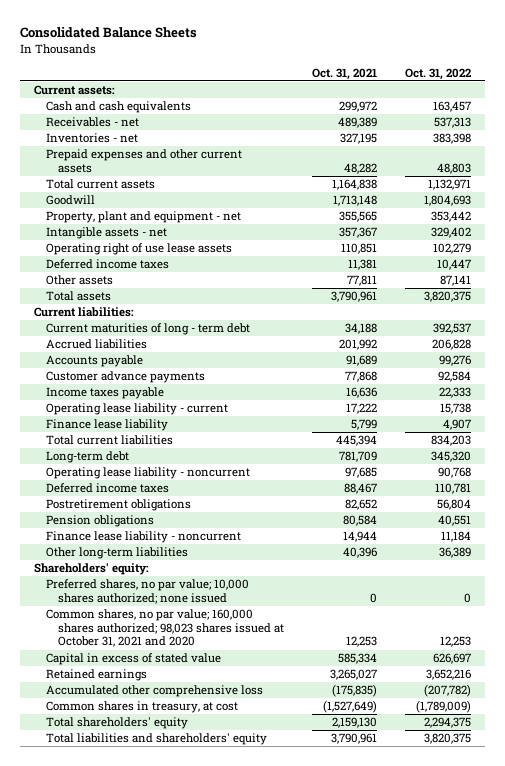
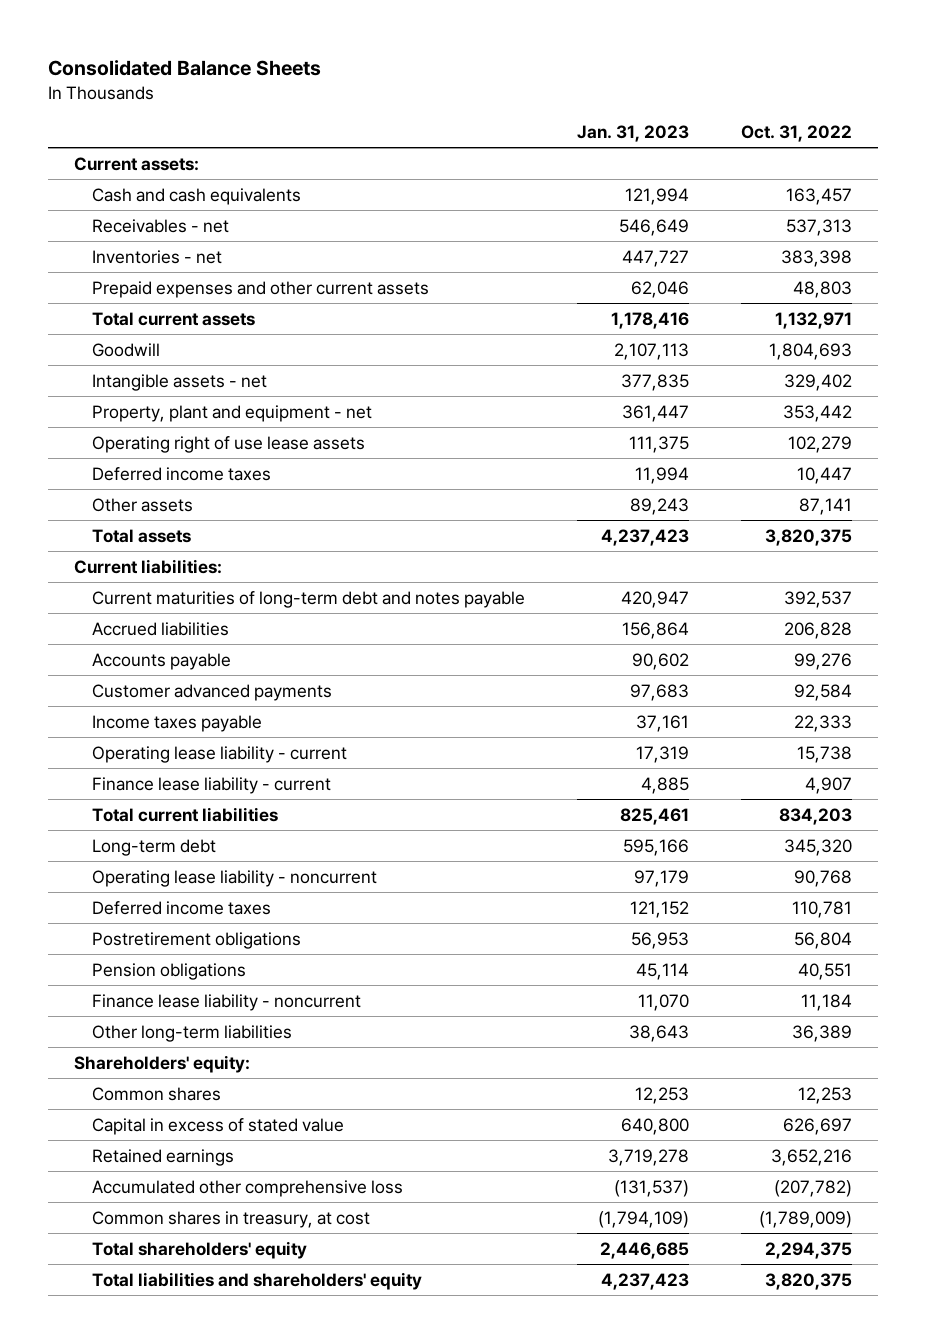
- | Oct. 31, 2021 | Oct. 31, 2022
+ | Jan. 31, 2023 | Oct. 31, 2022
moved down: Property, plant and equipment - net | 361,447 | 353,442
- Current maturities of long - term debt | 34,188 | 392,537
+ Current maturities of long-term debt and notes payable | 420,947 | 392,537
- Customer advance payments | 77,868 | 92,584
+ Customer advanced payments | 97,683 | 92,584
- Finance lease liability | 5,799 | 4,907
+ Finance lease liability - current | 4,885 | 4,907
- Preferred shares, no par value; 10,000 shares authorized; none issued | 0 | 0
- Common shares, no par value; 160,000 shares authorized; 98,023 shares issued at October 31, 2021 and 2020 | 12,253 | 12,253
+ Common shares | 12,253 | 12,253

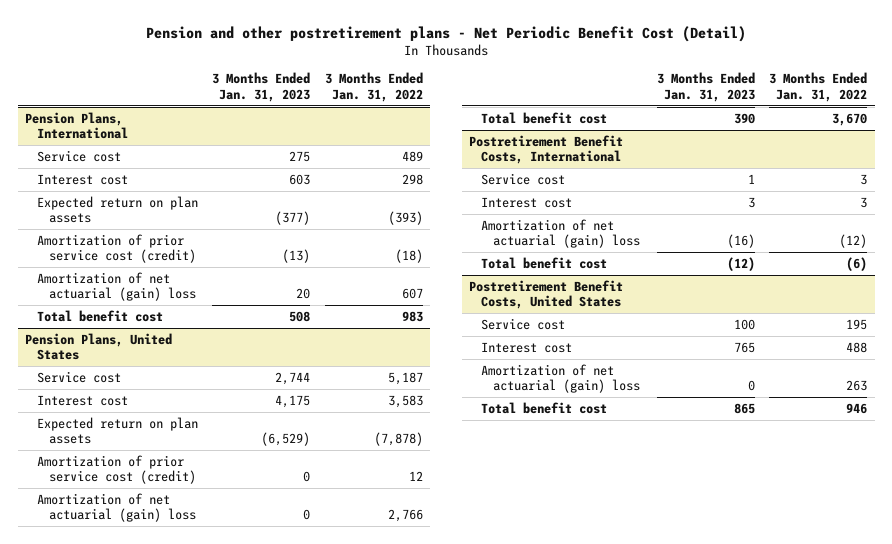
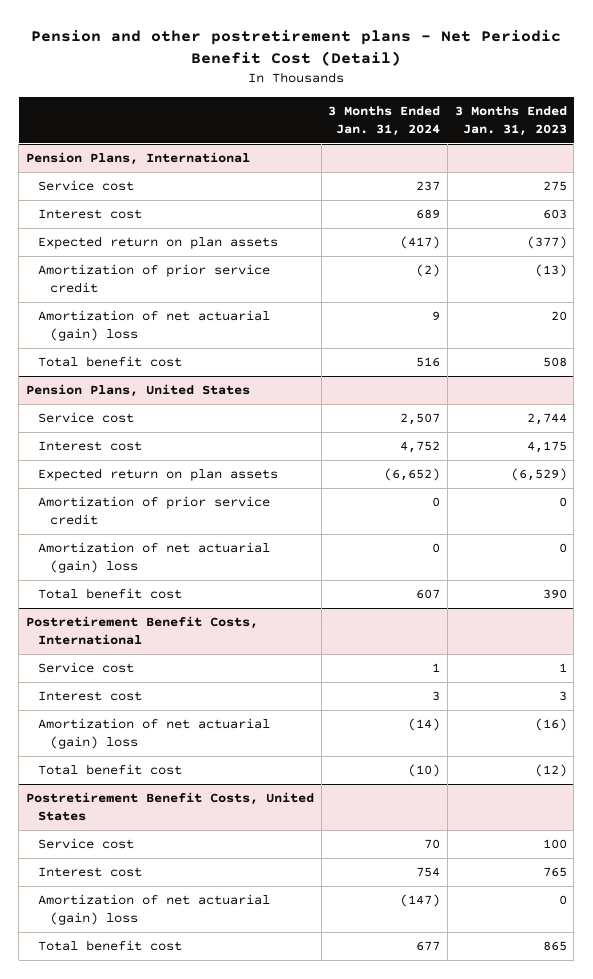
- | 3 Months Ended Jan. 31, 2023 | 3 Months Ended Jan. 31, 2022
+ | 3 Months Ended Jan. 31, 2024 | 3 Months Ended Jan. 31, 2023
@ Pension Plans, International
- Amortization of prior service cost (credit) | (13) | (18)
+ Amortization of prior service credit | (2) | (13)
@ Pension Plans, United States
- Amortization of prior service cost (credit) | 0 | 12
+ Amortization of prior service credit | 0 | 0

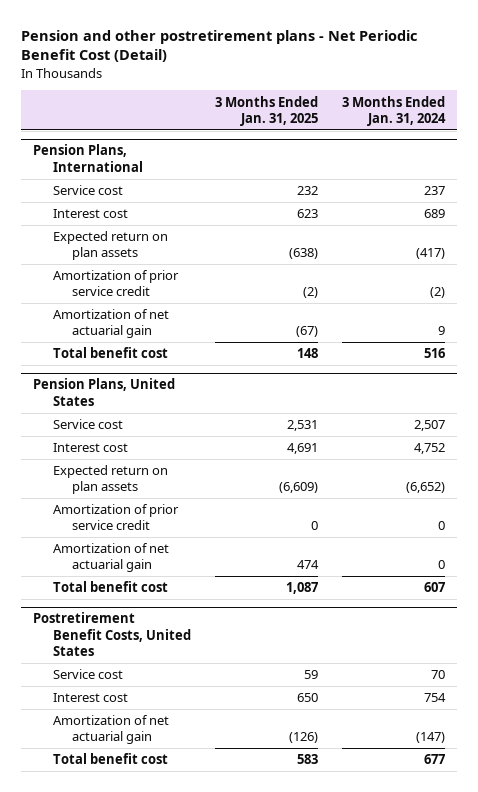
- | 3 Months Ended Jan. 31, 2024 | 3 Months Ended Jan. 31, 2023
+ | 3 Months Ended Jan. 31, 2025 | 3 Months Ended Jan. 31, 2024
@ Pension Plans, International
- Amortization of net actuarial (gain) loss | 9 | 20
+ Amortization of net actuarial gain | (67) | 9
@ Pension Plans, United States
- Amortization of net actuarial (gain) loss | 0 | 0
+ Amortization of net actuarial gain | 474 | 0
- Postretirement Benefit Costs, International
- Service cost | 1 | 1
- Interest cost | 3 | 3
- Amortization of net actuarial (gain) loss | (14) | (16)
- Total benefit cost | (10) | (12)
@ Postretirement Benefit Costs, United States
- Amortization of net actuarial (gain) loss | (147) | 0
+ Amortization of net actuarial gain | (126) | (147)

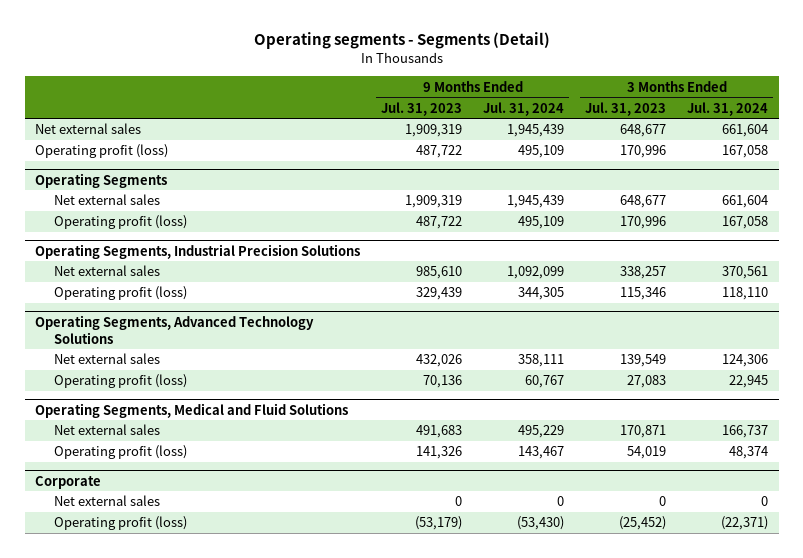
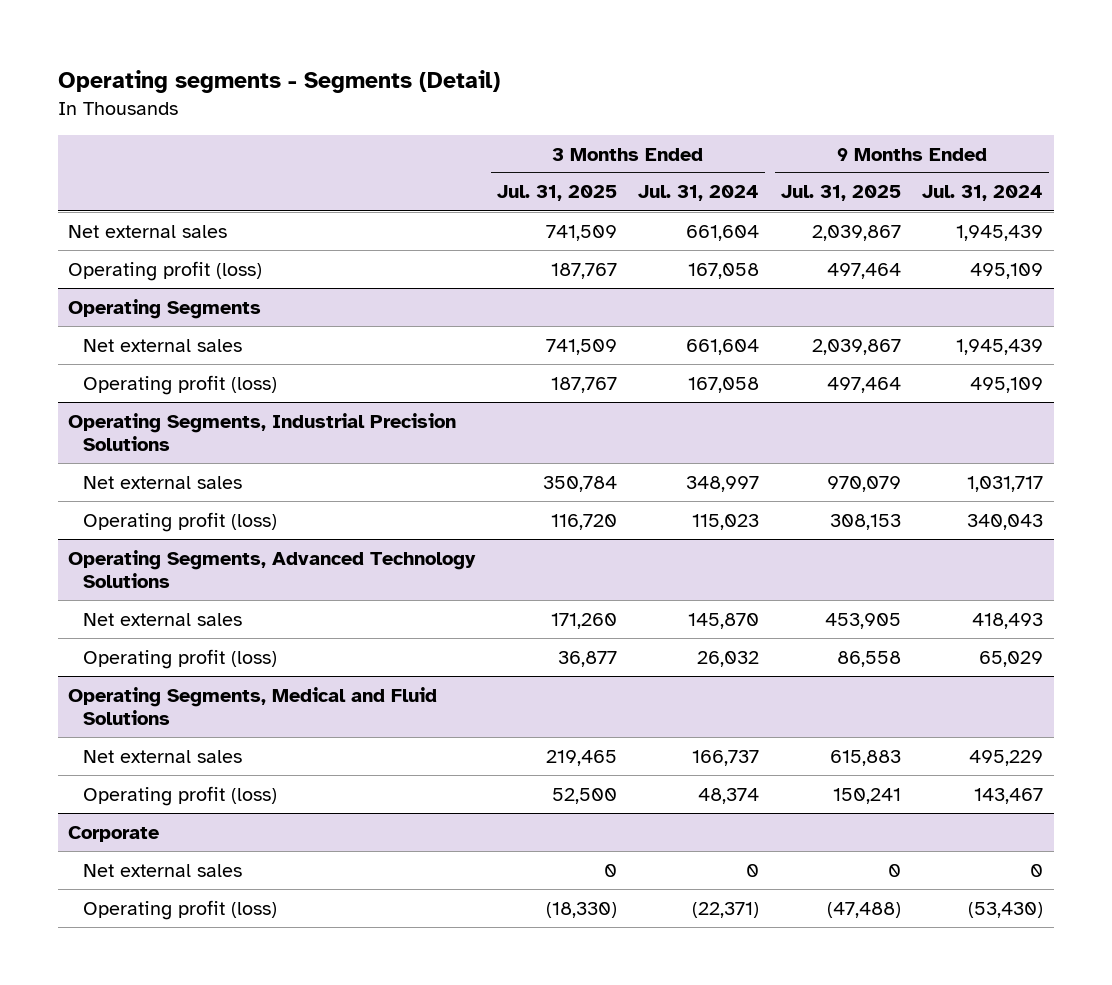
- | 9 Months Ended Jul. 31, 2023 | 9 Months Ended Jul. 31, 2024 | 3 Months Ended Jul. 31, 2023 | 3 Months Ended Jul. 31, 2024
+ | 3 Months Ended Jul. 31, 2025 | 3 Months Ended Jul. 31, 2024 | 9 Months Ended Jul. 31, 2025 | 9 Months Ended Jul. 31, 2024
@ Operating Segments, Industrial Precision Solutions
- Net external sales | 985,610 | 1,092,099 | 338,257 | 370,561
- Operating profit (loss) | 329,439 | 344,305 | 115,346 | 118,110
+ Net external sales | 350,784 | 348,997 | 970,079 | 1,031,717
+ Operating profit (loss) | 116,720 | 115,023 | 308,153 | 340,043
@ Operating Segments, Advanced Technology Solutions
- Net external sales | 432,026 | 358,111 | 139,549 | 124,306
- Operating profit (loss) | 70,136 | 60,767 | 27,083 | 22,945
+ Net external sales | 171,260 | 145,870 | 453,905 | 418,493
+ Operating profit (loss) | 36,877 | 26,032 | 86,558 | 65,029

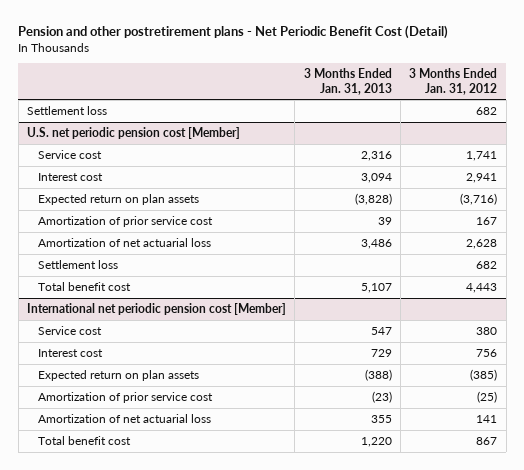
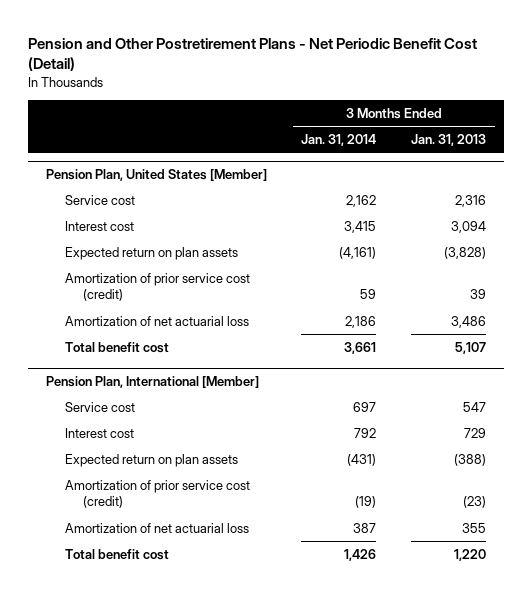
- Pension and other postretirement plans - Net Periodic Benefit Cost (Detail)
+ Pension and Other Postretirement Plans - Net Periodic Benefit Cost (Detail)
- | 3 Months Ended Jan. 31, 2013 | 3 Months Ended Jan. 31, 2012
+ | 3 Months Ended Jan. 31, 2014 | 3 Months Ended Jan. 31, 2013
- Settlement loss | | 682
- U.S. net periodic pension cost [Member]
+ Pension Plan, United States [Member]
- Amortization of prior service cost | 39 | 167
+ Amortization of prior service cost (credit) | 59 | 39
- Settlement loss | | 682
- International net periodic pension cost [Member]
+ Pension Plan, International [Member]
- Amortization of prior service cost | (23) | (25)
+ Amortization of prior service cost (credit) | (19) | (23)

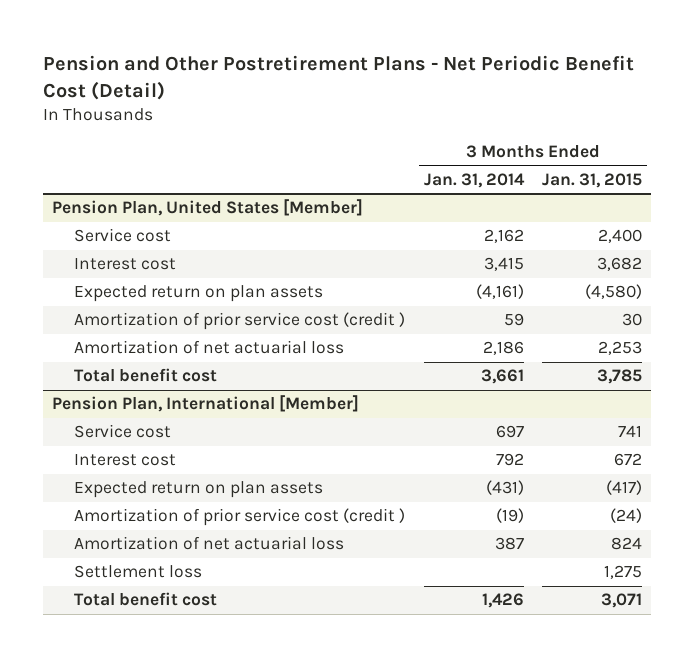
- | 3 Months Ended Jan. 31, 2014 | 3 Months Ended Jan. 31, 2013
+ | 3 Months Ended Jan. 31, 2014 | 3 Months Ended Jan. 31, 2015
@ Pension Plan, United States [Member]
- Amortization of prior service cost (credit) | 59 | 39
+ Amortization of prior service cost (credit ) | 59 | 30
@ Pension Plan, International [Member]
- Amortization of prior service cost (credit) | (19) | (23)
+ Amortization of prior service cost (credit ) | (19) | (24)
+ Settlement loss | | 1,275

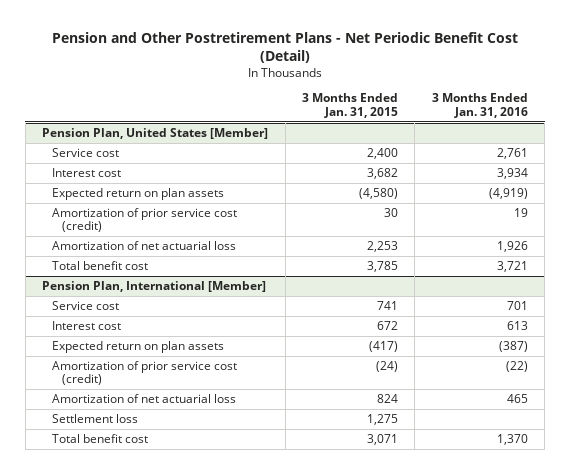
- | 3 Months Ended Jan. 31, 2014 | 3 Months Ended Jan. 31, 2015
+ | 3 Months Ended Jan. 31, 2015 | 3 Months Ended Jan. 31, 2016
@ Pension Plan, United States [Member]
- Amortization of prior service cost (credit ) | 59 | 30
+ Amortization of prior service cost (credit) | 30 | 19
@ Pension Plan, International [Member]
- Amortization of prior service cost (credit ) | (19) | (24)
+ Amortization of prior service cost (credit) | (24) | (22)

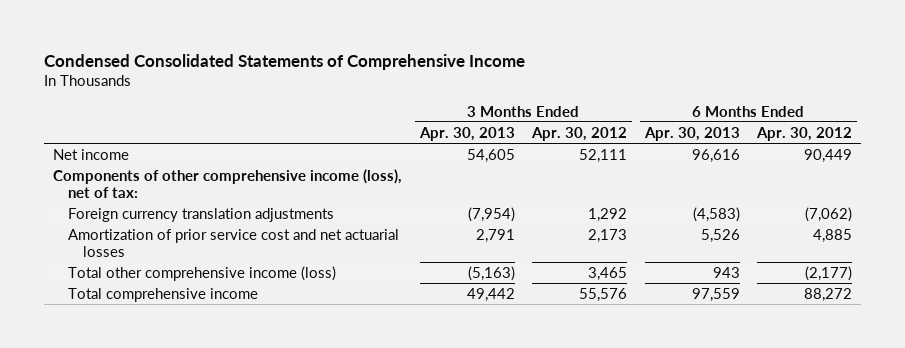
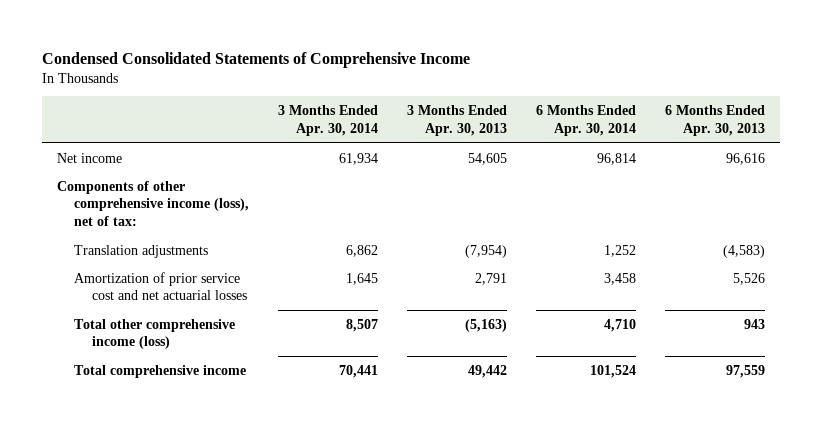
- | 3 Months Ended Apr. 30, 2013 | 3 Months Ended Apr. 30, 2012 | 6 Months Ended Apr. 30, 2013 | 6 Months Ended Apr. 30, 2012
+ | 3 Months Ended Apr. 30, 2014 | 3 Months Ended Apr. 30, 2013 | 6 Months Ended Apr. 30, 2014 | 6 Months Ended Apr. 30, 2013
- Foreign currency translation adjustments | (7,954) | 1,292 | (4,583) | (7,062)
+ Translation adjustments | 6,862 | (7,954) | 1,252 | (4,583)

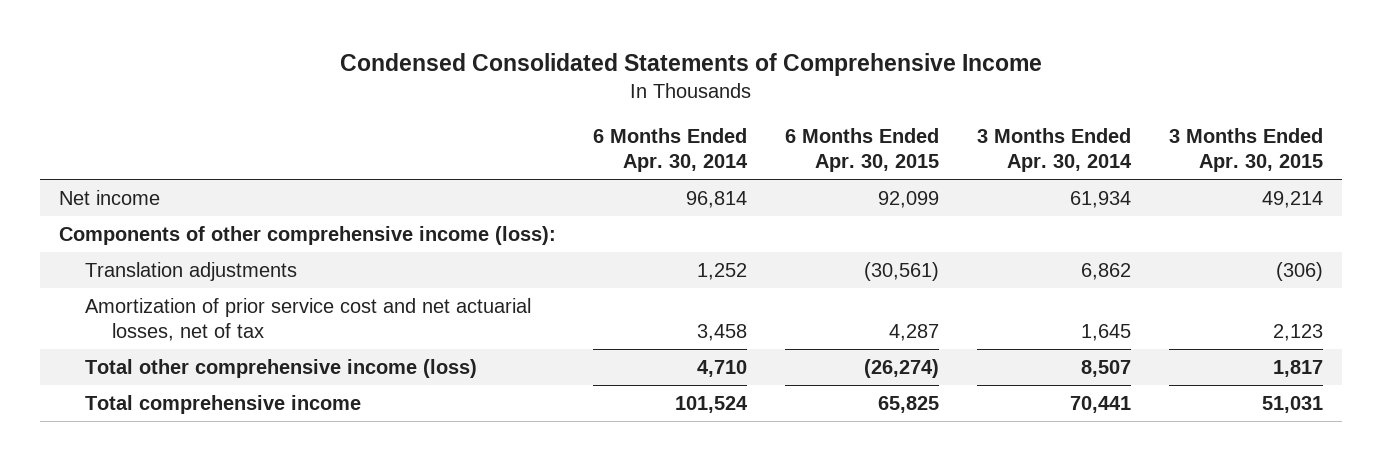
- | 3 Months Ended Apr. 30, 2014 | 3 Months Ended Apr. 30, 2013 | 6 Months Ended Apr. 30, 2014 | 6 Months Ended Apr. 30, 2013
+ | 6 Months Ended Apr. 30, 2014 | 6 Months Ended Apr. 30, 2015 | 3 Months Ended Apr. 30, 2014 | 3 Months Ended Apr. 30, 2015
- Components of other comprehensive income (loss), net of tax:
+ Components of other comprehensive income (loss):
- Amortization of prior service cost and net actuarial losses | 1,645 | 2,791 | 3,458 | 5,526
+ Amortization of prior service cost and net actuarial losses, net of tax | 3,458 | 4,287 | 1,645 | 2,123

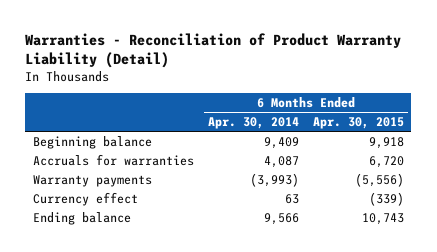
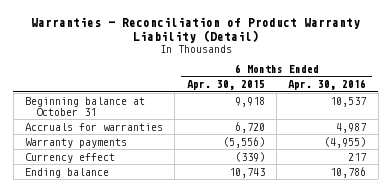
- | 6 Months Ended Apr. 30, 2014 | 6 Months Ended Apr. 30, 2015
+ | 6 Months Ended Apr. 30, 2015 | 6 Months Ended Apr. 30, 2016
- Beginning balance | 9,409 | 9,918
+ Beginning balance at October 31 | 9,918 | 10,537

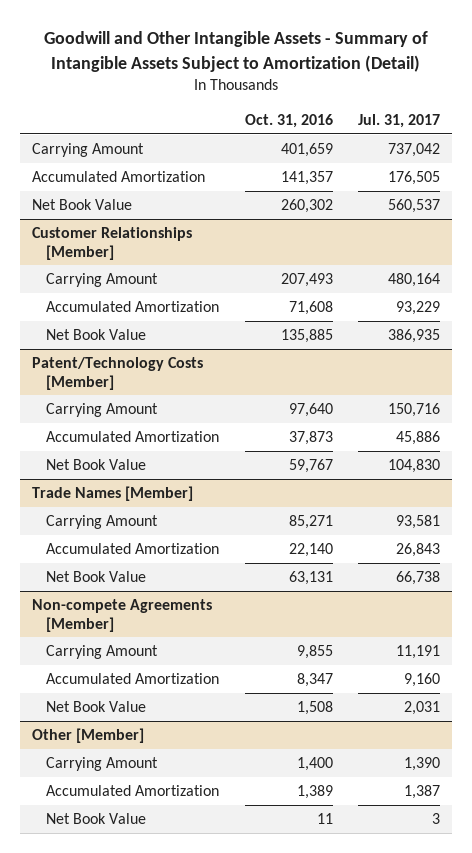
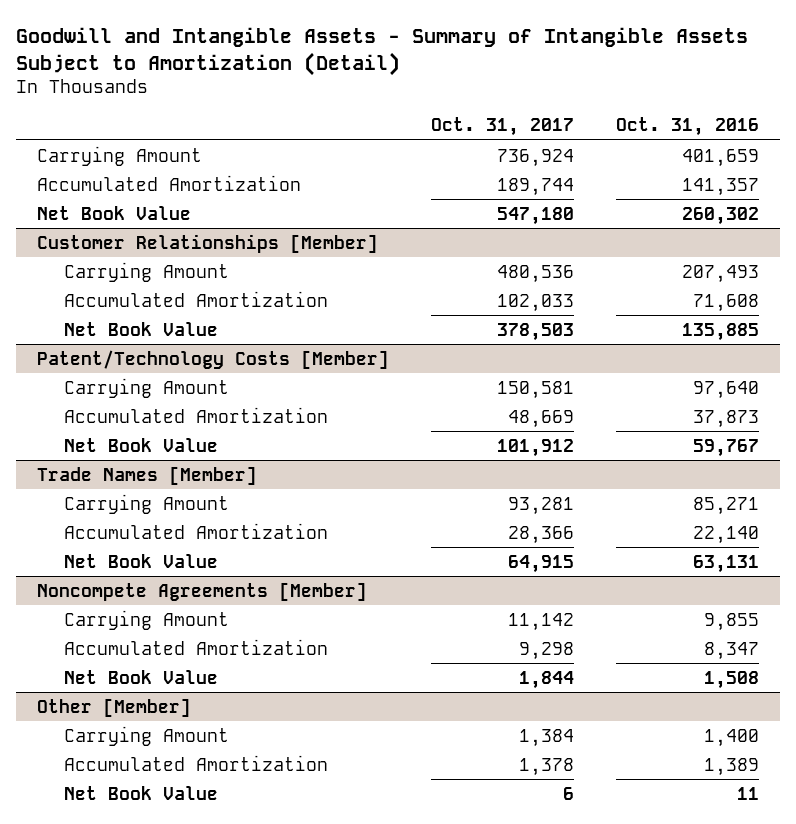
- Goodwill and Other Intangible Assets - Summary of Intangible Assets Subject to Amortization (Detail)
+ Goodwill and Intangible Assets - Summary of Intangible Assets Subject to Amortization (Detail)
- | Oct. 31, 2016 | Jul. 31, 2017
+ | Oct. 31, 2017 | Oct. 31, 2016
- Non-compete Agreements [Member]
+ Noncompete Agreements [Member]

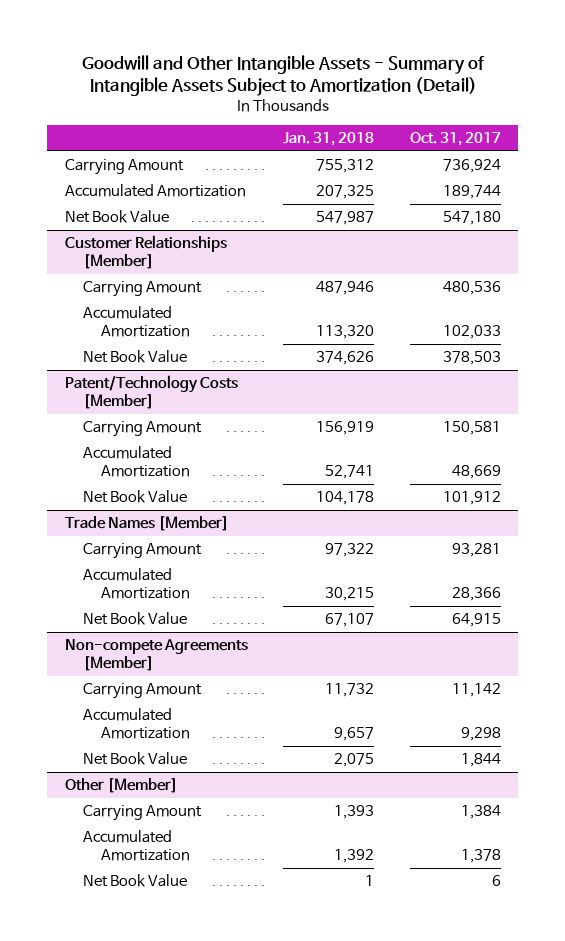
- Goodwill and Intangible Assets - Summary of Intangible Assets Subject to Amortization (Detail)
+ Goodwill and Other Intangible Assets - Summary of Intangible Assets Subject to Amortization (Detail)
- | Oct. 31, 2017 | Oct. 31, 2016
+ | Jan. 31, 2018 | Oct. 31, 2017
- Noncompete Agreements [Member]
+ Non-compete Agreements [Member]

